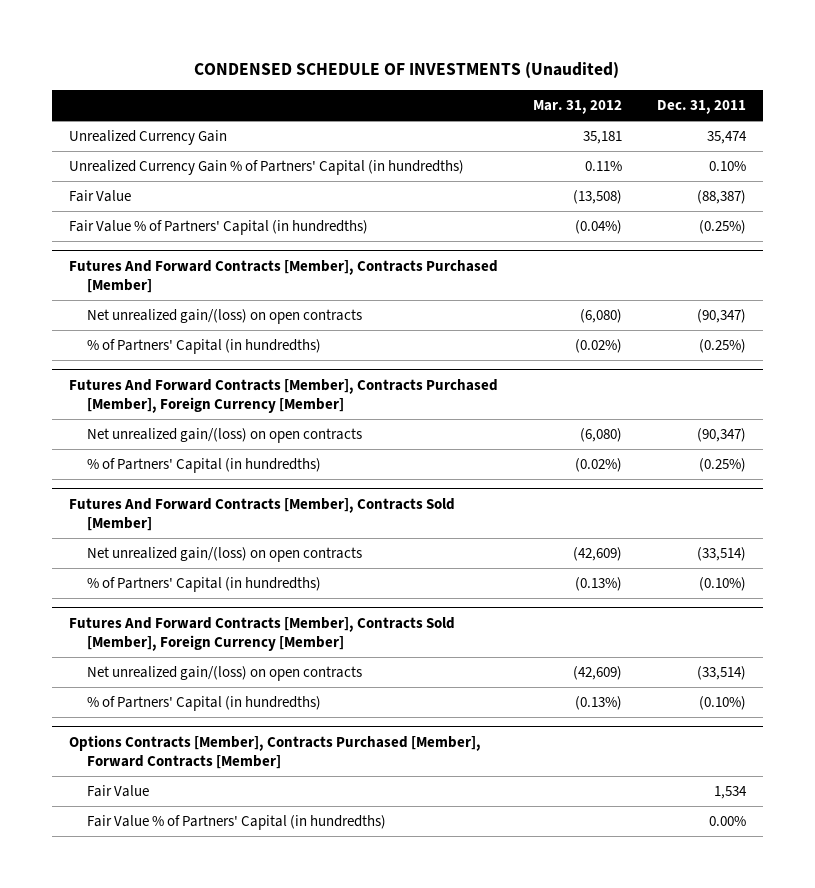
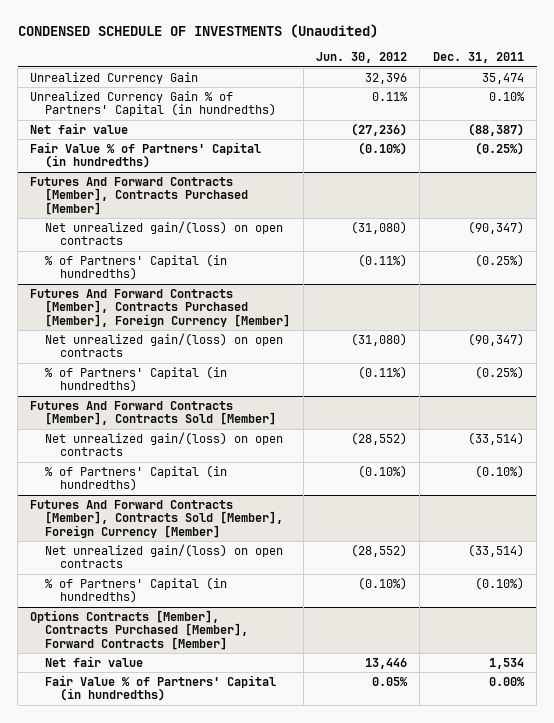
- | Mar. 31, 2012 | Dec. 31, 2011
+ | Jun. 30, 2012 | Dec. 31, 2011
- Fair Value | (13,508) | (88,387)
+ Net fair value | (27,236) | (88,387)
@ Options Contracts [Member], Contracts Purchased [Member], Forward Contracts [Member]
- Fair Value | | 1,534
+ Net fair value | 13,446 | 1,534

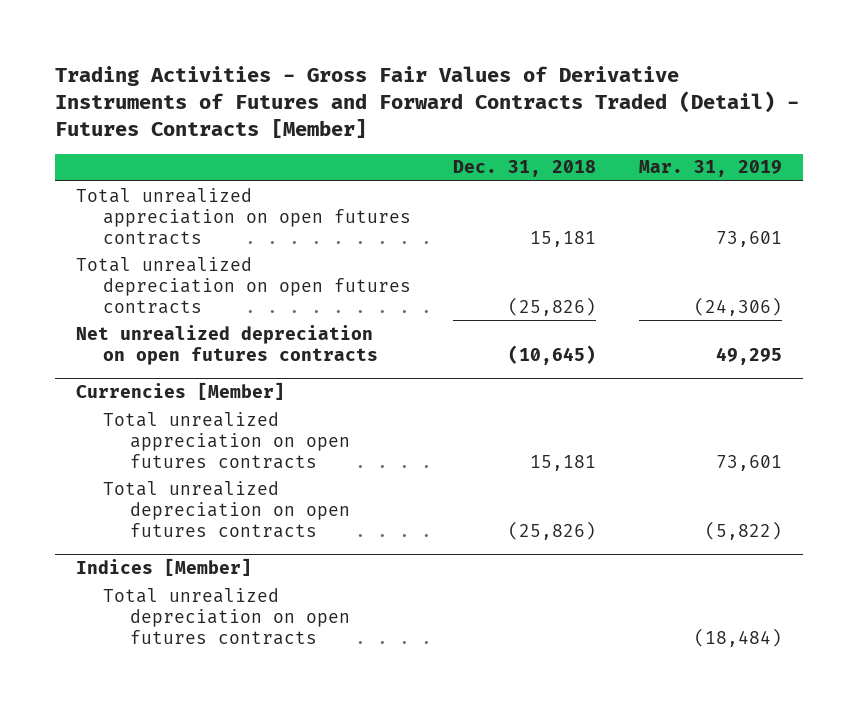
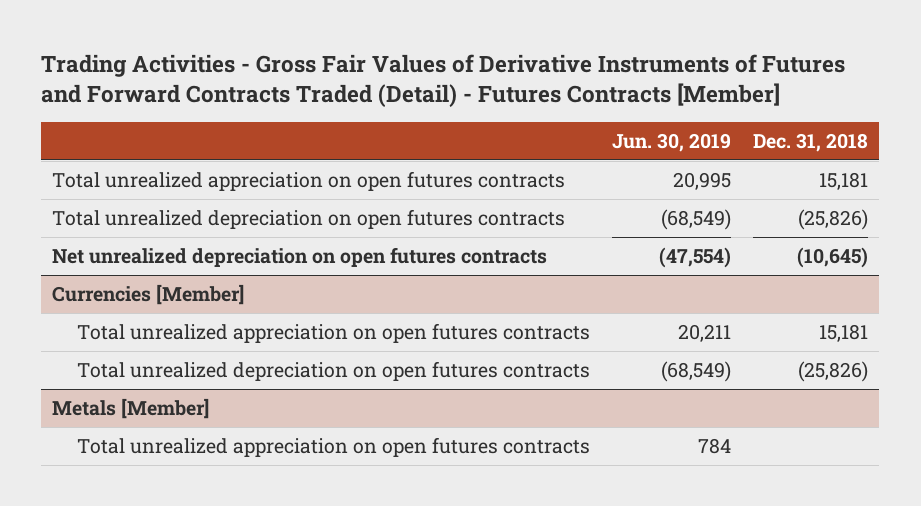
- | Dec. 31, 2018 | Mar. 31, 2019
+ | Jun. 30, 2019 | Dec. 31, 2018
- Indices [Member]
- Total unrealized depreciation on open futures contracts | | (18,484)
+ Metals [Member]
+ Total unrealized appreciation on open futures contracts | 784 |

